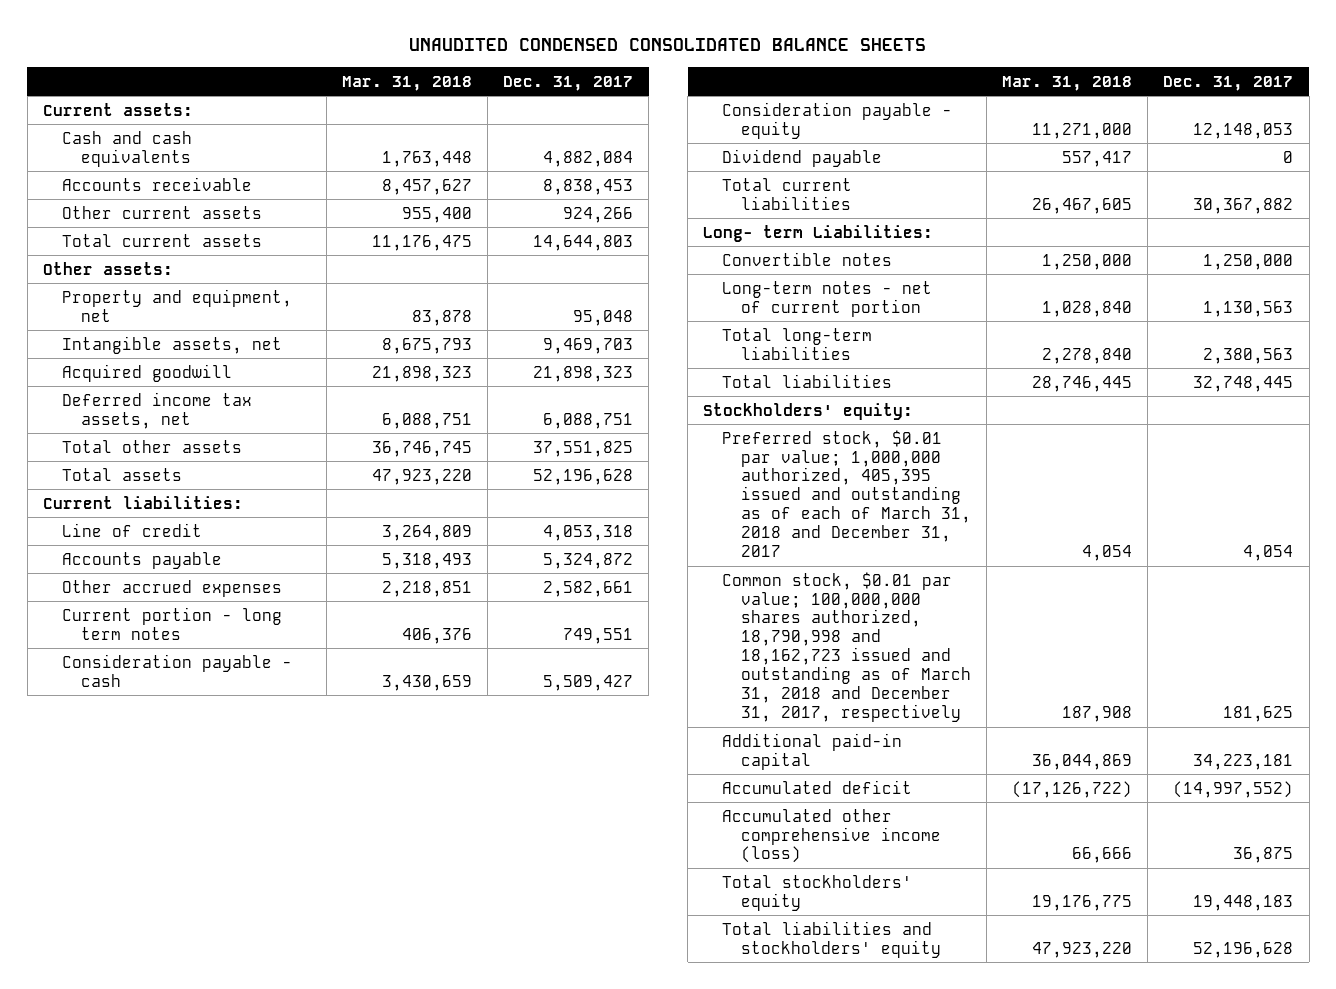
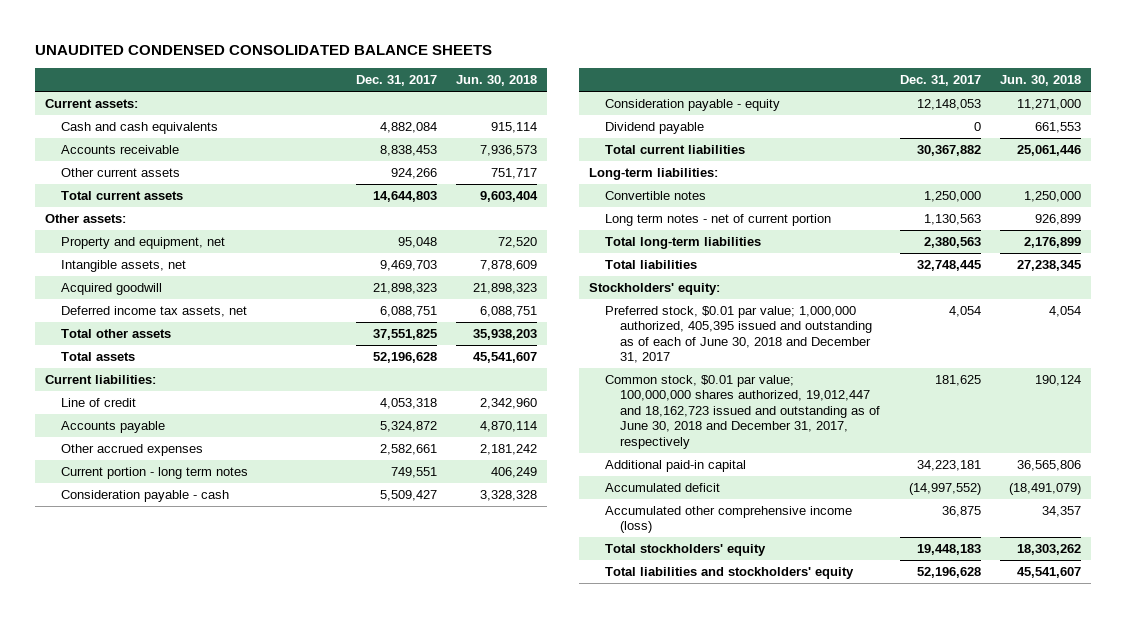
- | Mar. 31, 2018 | Dec. 31, 2017
+ | Dec. 31, 2017 | Jun. 30, 2018
- Long- term Liabilities:
+ Long-term liabilities:
- Long-term notes - net of current portion | 1,028,840 | 1,130,563
+ Long term notes - net of current portion | 1,130,563 | 926,899
- Preferred stock, $0.01 par value; 1,000,000 authorized, 405,395 issued and outstanding as of each of March 31, 2018 and December 31, 2017 | 4,054 | 4,054
- Common stock, $0.01 par value; 100,000,000 shares authorized, 18,790,998 and 18,162,723 issued and outstanding as of March 31, 2018 and December 31, 2017, respectively | 187,908 | 181,625
+ Preferred stock, $0.01 par value; 1,000,000 authorized, 405,395 issued and outstanding as of each of June 30, 2018 and December 31, 2017 | 4,054 | 4,054
+ Common stock, $0.01 par value; 100,000,000 shares authorized, 19,012,447 and 18,162,723 issued and outstanding as of June 30, 2018 and December 31, 2017, respectively | 181,625 | 190,124

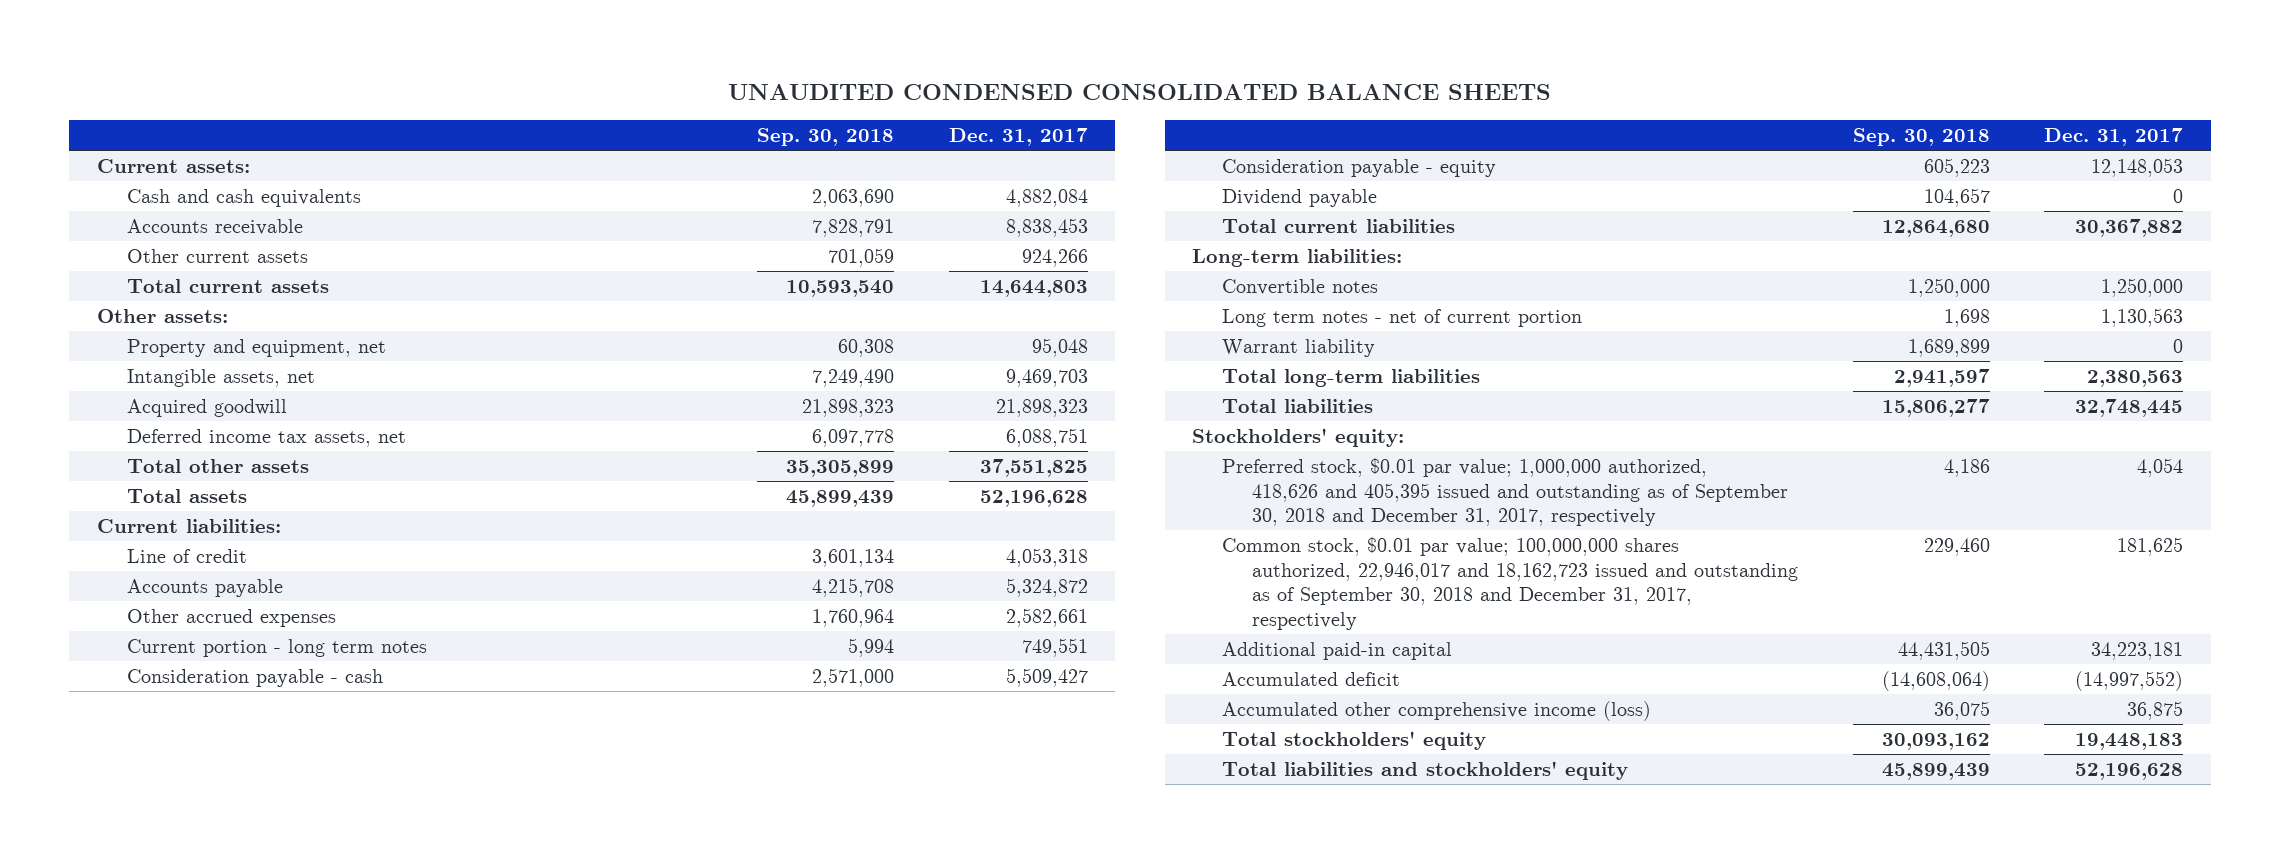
- | Dec. 31, 2017 | Jun. 30, 2018
+ | Sep. 30, 2018 | Dec. 31, 2017
+ Warrant liability | 1,689,899 | 0
- Preferred stock, $0.01 par value; 1,000,000 authorized, 405,395 issued and outstanding as of each of June 30, 2018 and December 31, 2017 | 4,054 | 4,054
- Common stock, $0.01 par value; 100,000,000 shares authorized, 19,012,447 and 18,162,723 issued and outstanding as of June 30, 2018 and December 31, 2017, respectively | 181,625 | 190,124
+ Preferred stock, $0.01 par value; 1,000,000 authorized, 418,626 and 405,395 issued and outstanding as of September 30, 2018 and December 31, 2017, respectively | 4,186 | 4,054
+ Common stock, $0.01 par value; 100,000,000 shares authorized, 22,946,017 and 18,162,723 issued and outstanding as of September 30, 2018 and December 31, 2017, respectively | 229,460 | 181,625

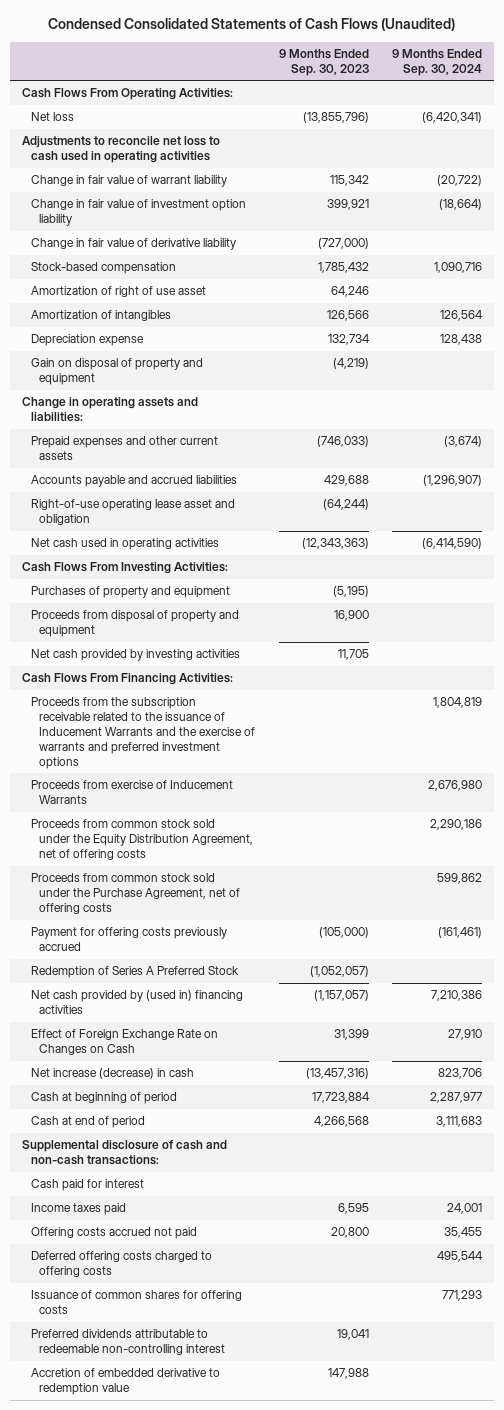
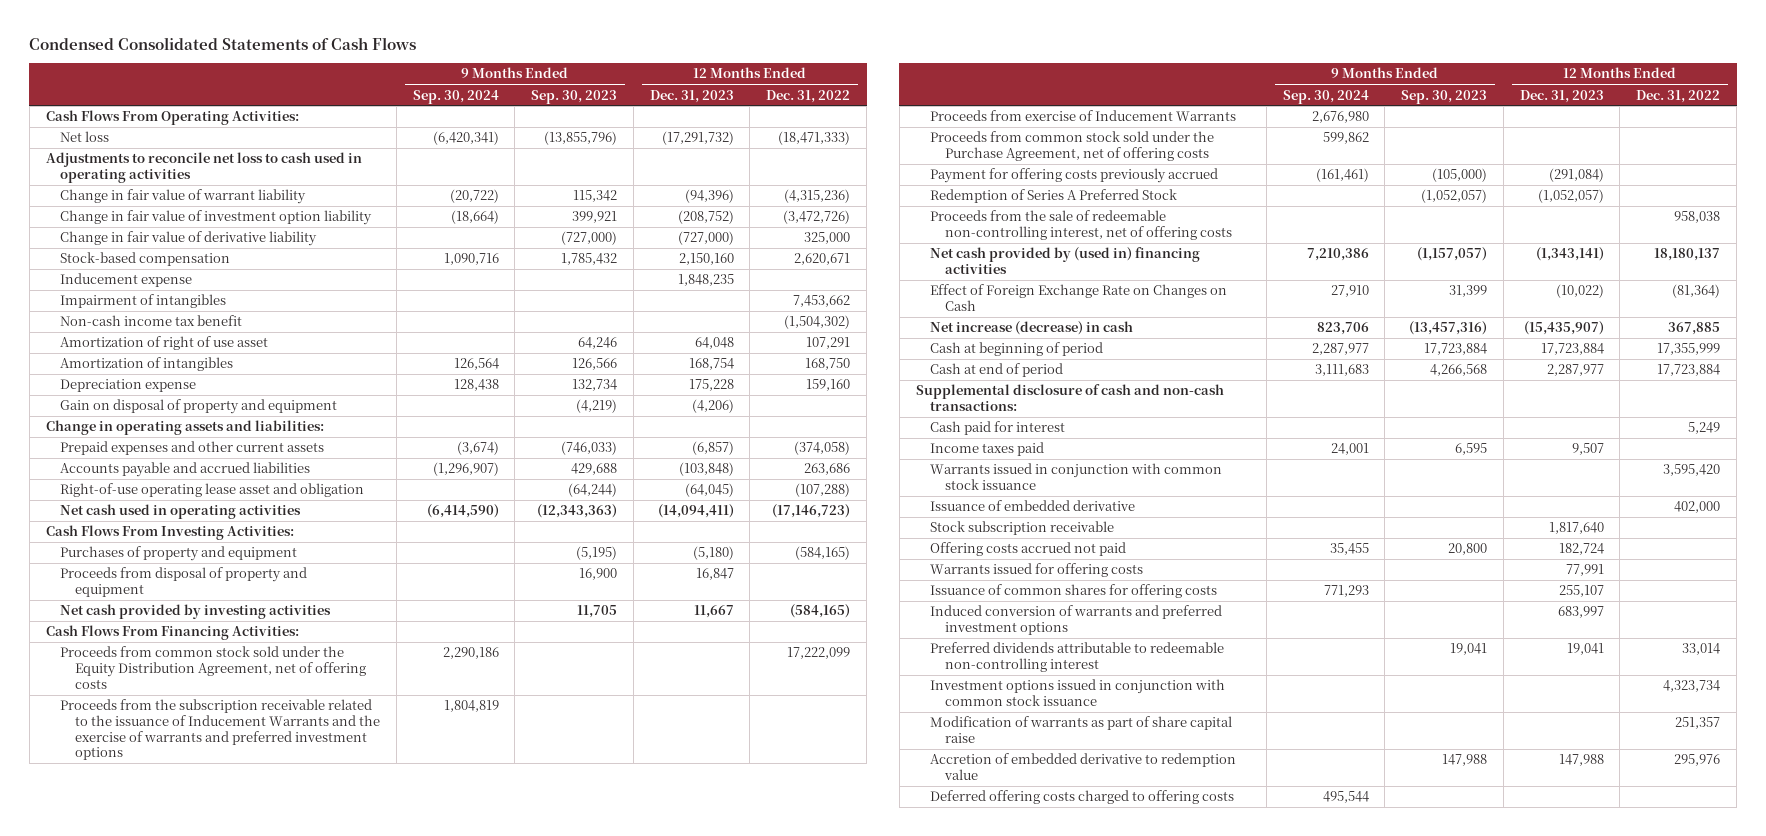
- Condensed Consolidated Statements of Cash Flows (Unaudited)
+ Condensed Consolidated Statements of Cash Flows
- | 9 Months Ended Sep. 30, 2023 | 9 Months Ended Sep. 30, 2024
+ | 9 Months Ended Sep. 30, 2024 | 9 Months Ended Sep. 30, 2023 | 12 Months Ended Dec. 31, 2023 | 12 Months Ended Dec. 31, 2022
+ Inducement expense | | | 1,848,235 |
+ Impairment of intangibles | | | | 7,453,662
+ Non-cash income tax benefit | | | | (1,504,302)
moved up: Proceeds from common stock sold under the Equity Distribution Agreement, net of offering costs | 2,290,186 | | | 17,222,099
+ Proceeds from the sale of redeemable non-controlling interest, net of offering costs | | | | 958,038
+ Warrants issued in conjunction with common stock issuance | | | | 3,595,420
+ Issuance of embedded derivative | | | | 402,000
+ Stock subscription receivable | | | 1,817,640 |
+ Warrants issued for offering costs | | | 77,991 |
+ Induced conversion of warrants and preferred investment options | | | 683,997 |
+ Investment options issued in conjunction with common stock issuance | | | | 4,323,734
+ Modification of warrants as part of share capital raise | | | | 251,357
moved down: Deferred offering costs charged to offering costs | 495,544 | | |

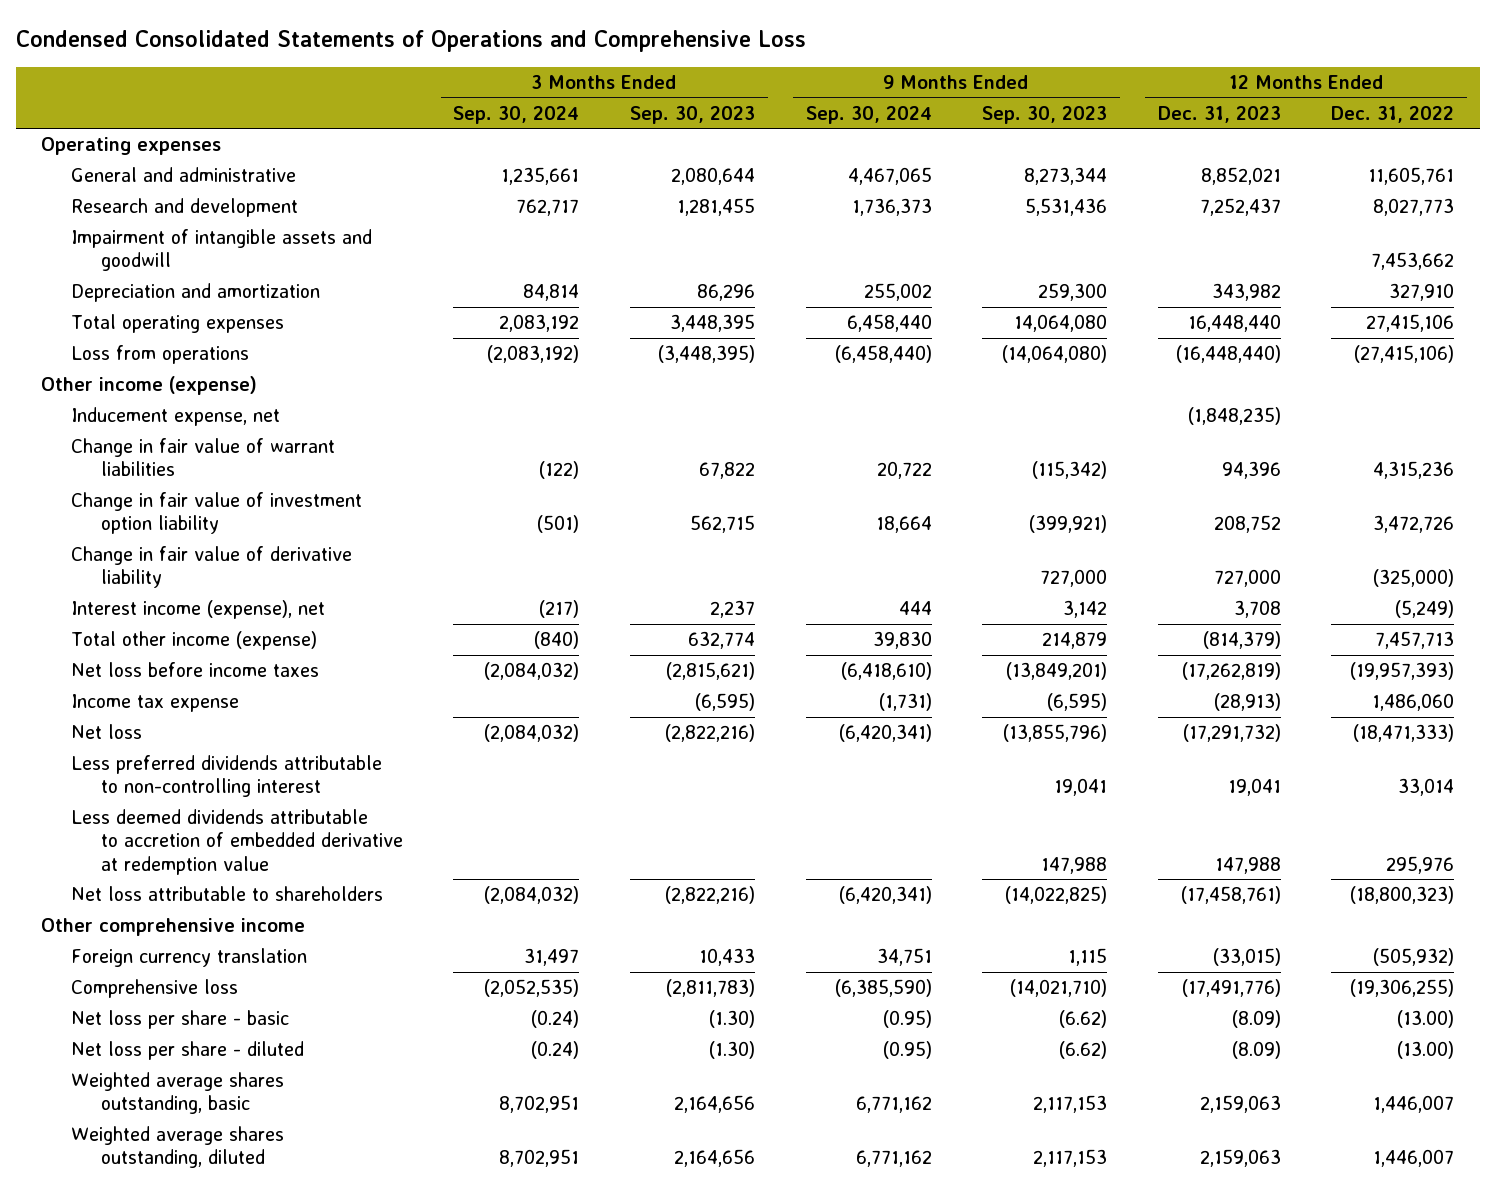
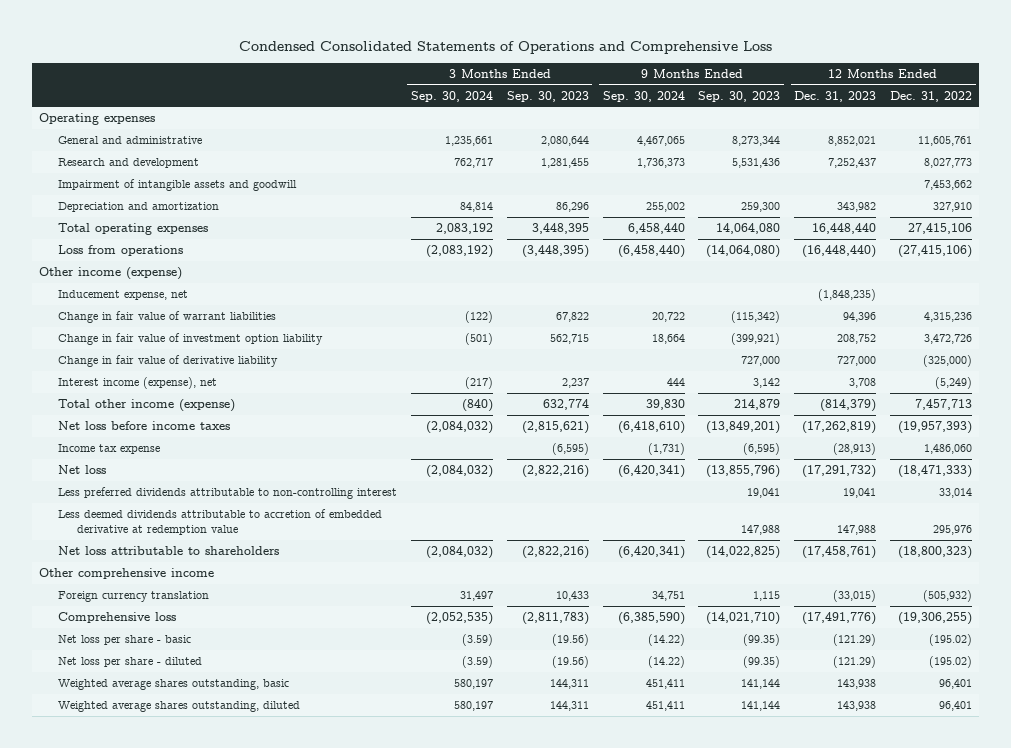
- Net loss per share - basic | (0.24) | (1.30) | (0.95) | (6.62) | (8.09) | (13.00)
- Net loss per share - diluted | (0.24) | (1.30) | (0.95) | (6.62) | (8.09) | (13.00)
- Weighted average shares outstanding, basic | 8,702,951 | 2,164,656 | 6,771,162 | 2,117,153 | 2,159,063 | 1,446,007
- Weighted average shares outstanding, diluted | 8,702,951 | 2,164,656 | 6,771,162 | 2,117,153 | 2,159,063 | 1,446,007
+ Net loss per share - basic | (3.59) | (19.56) | (14.22) | (99.35) | (121.29) | (195.02)
+ Net loss per share - diluted | (3.59) | (19.56) | (14.22) | (99.35) | (121.29) | (195.02)
+ Weighted average shares outstanding, basic | 580,197 | 144,311 | 451,411 | 141,144 | 143,938 | 96,401
+ Weighted average shares outstanding, diluted | 580,197 | 144,311 | 451,411 | 141,144 | 143,938 | 96,401

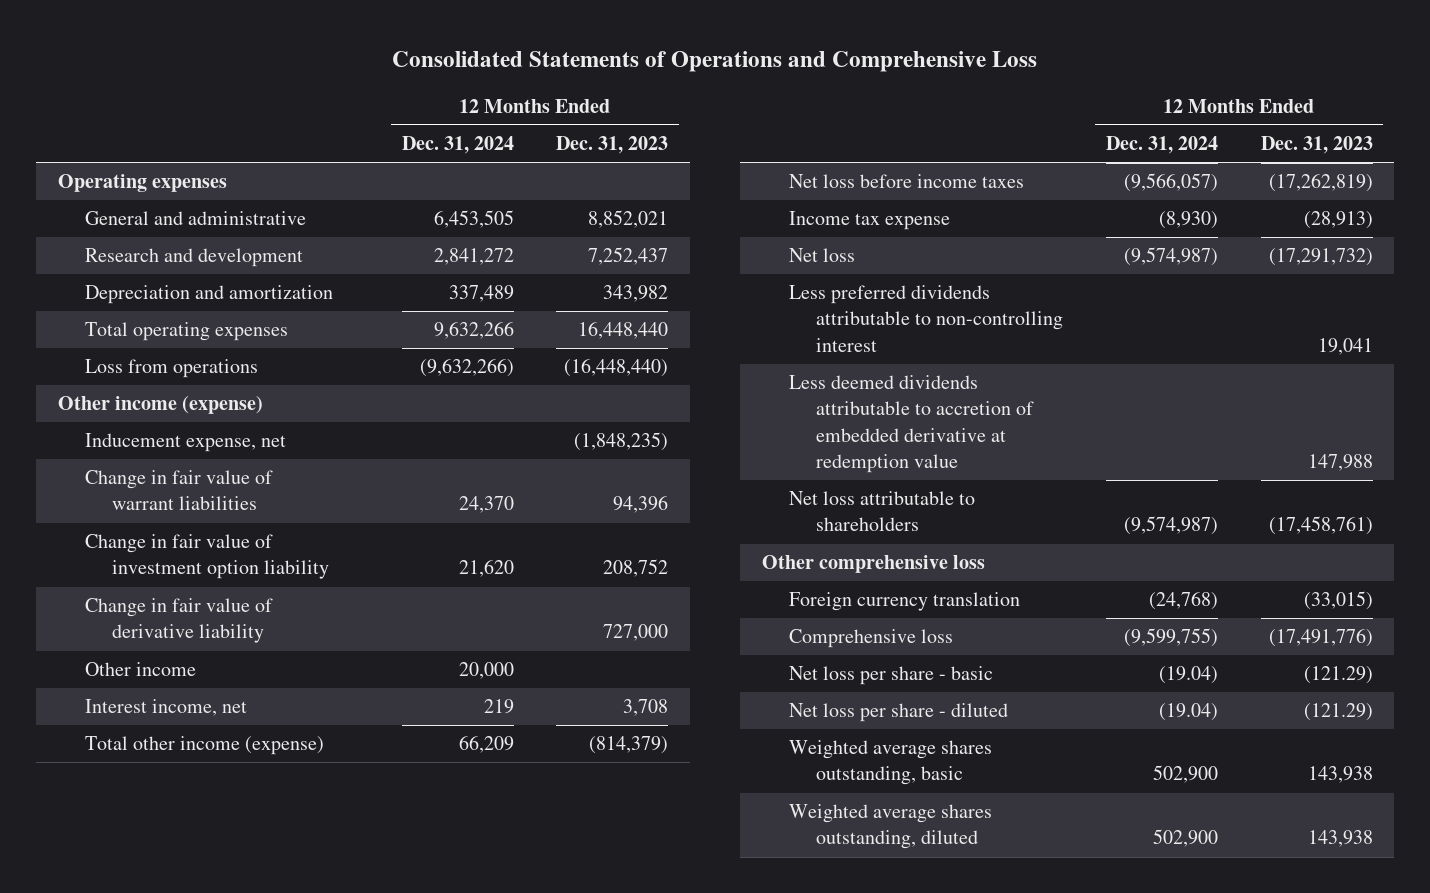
- Condensed Consolidated Statements of Operations and Comprehensive Loss
+ Consolidated Statements of Operations and Comprehensive Loss
- | 3 Months Ended Sep. 30, 2024 | 3 Months Ended Sep. 30, 2023 | 9 Months Ended Sep. 30, 2024 | 9 Months Ended Sep. 30, 2023 | 12 Months Ended Dec. 31, 2023 | 12 Months Ended Dec. 31, 2022
+ | 12 Months Ended Dec. 31, 2024 | 12 Months Ended Dec. 31, 2023
- Impairment of intangible assets and goodwill | | | | | | 7,453,662
- Interest income (expense), net | (217) | 2,237 | 444 | 3,142 | 3,708 | (5,249)
+ Other income | 20,000 |
+ Interest income, net | 219 | 3,708
- Other comprehensive income
+ Other comprehensive loss

